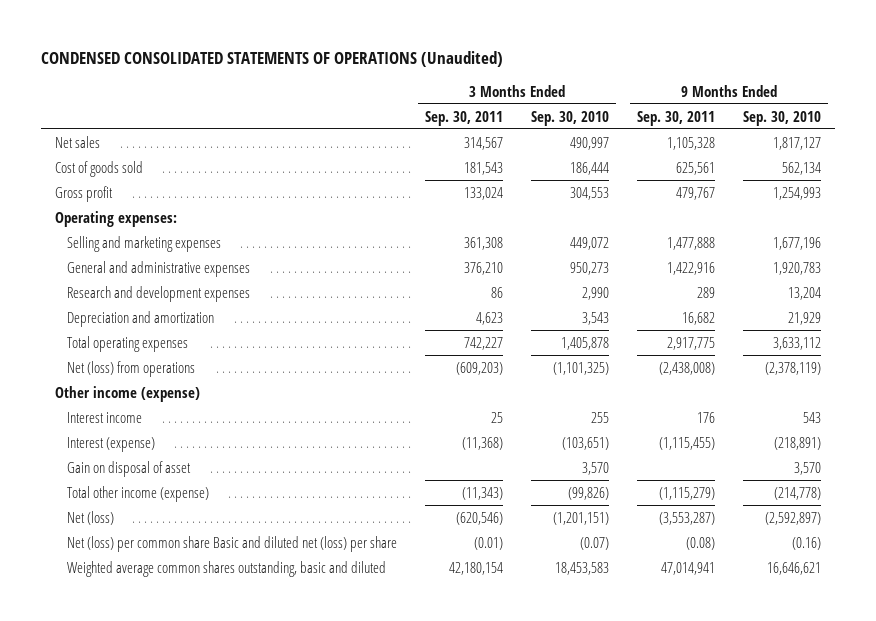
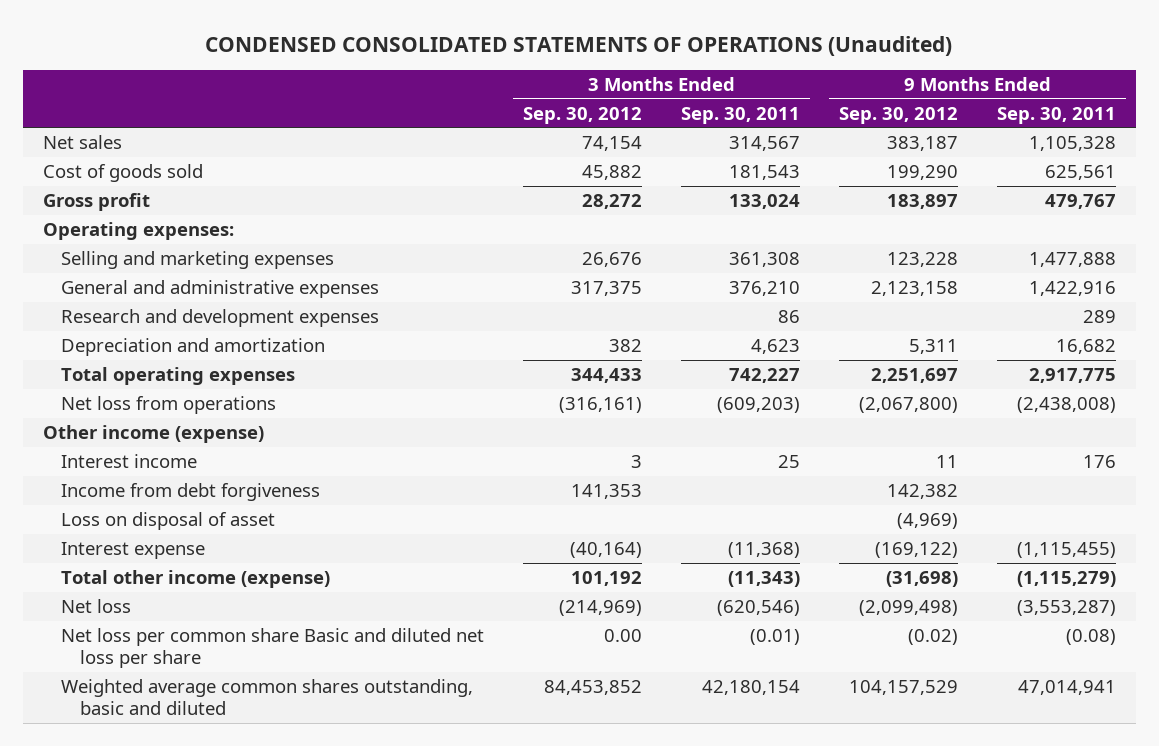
- | 3 Months Ended Sep. 30, 2011 | 3 Months Ended Sep. 30, 2010 | 9 Months Ended Sep. 30, 2011 | 9 Months Ended Sep. 30, 2010
+ | 3 Months Ended Sep. 30, 2012 | 3 Months Ended Sep. 30, 2011 | 9 Months Ended Sep. 30, 2012 | 9 Months Ended Sep. 30, 2011
- Net (loss) from operations | (609,203) | (1,101,325) | (2,438,008) | (2,378,119)
+ Net loss from operations | (316,161) | (609,203) | (2,067,800) | (2,438,008)
- Interest (expense) | (11,368) | (103,651) | (1,115,455) | (218,891)
- Gain on disposal of asset | | 3,570 | | 3,570
+ Income from debt forgiveness | 141,353 | | 142,382 |
+ Loss on disposal of asset | | | (4,969) |
+ Interest expense | (40,164) | (11,368) | (169,122) | (1,115,455)
- Net (loss) | (620,546) | (1,201,151) | (3,553,287) | (2,592,897)
- Net (loss) per common share Basic and diluted net (loss) per share | (0.01) | (0.07) | (0.08) | (0.16)
+ Net loss | (214,969) | (620,546) | (2,099,498) | (3,553,287)
+ Net loss per common share Basic and diluted net loss per share | 0.00 | (0.01) | (0.02) | (0.08)

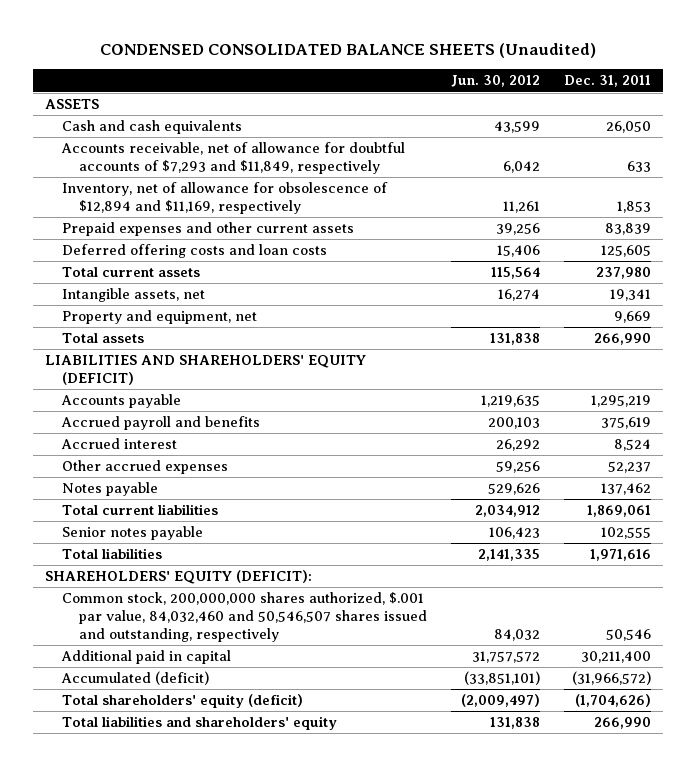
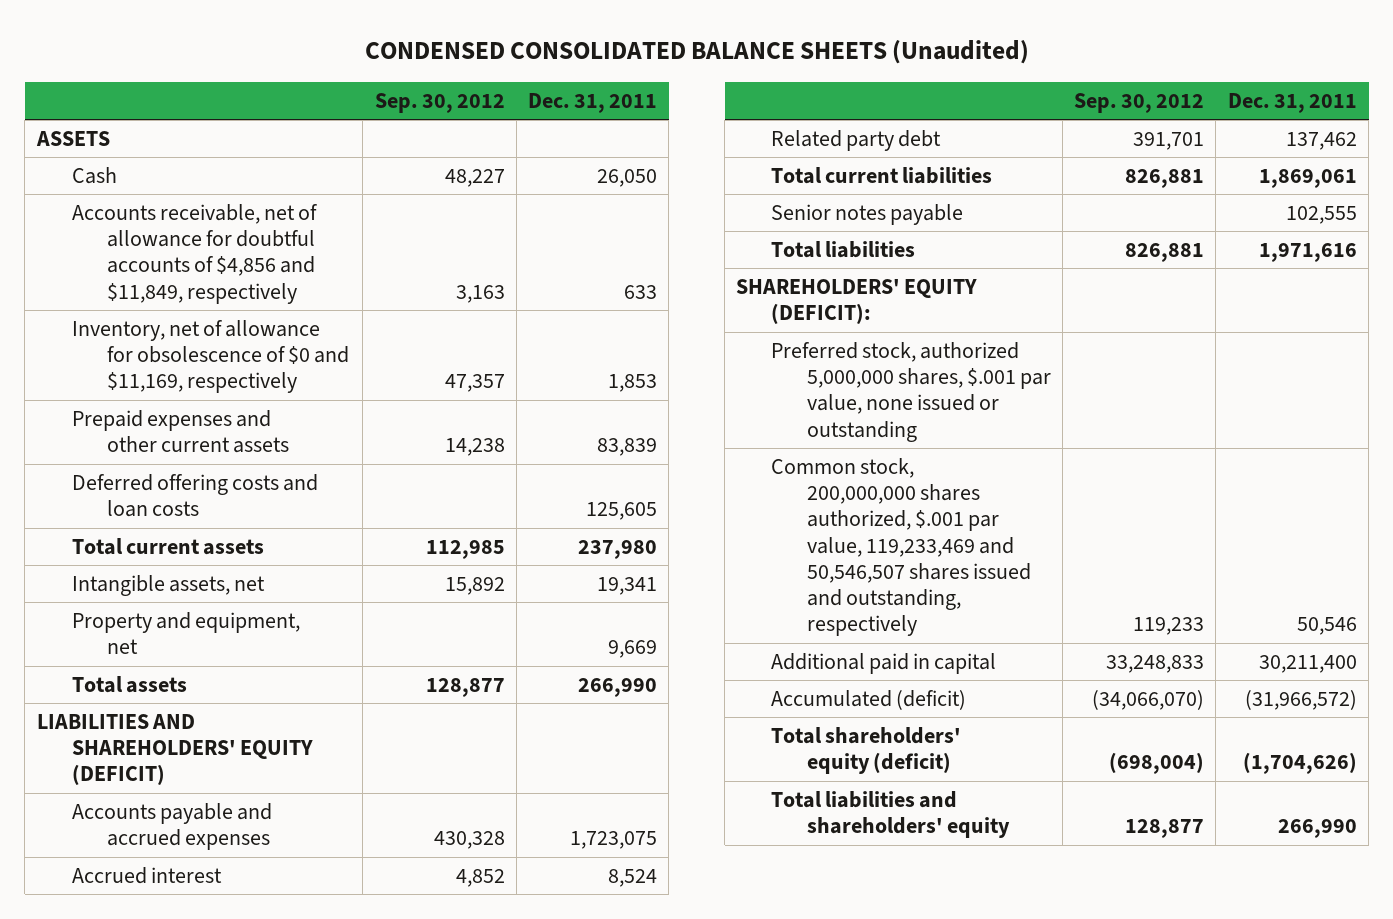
- | Jun. 30, 2012 | Dec. 31, 2011
+ | Sep. 30, 2012 | Dec. 31, 2011
- Cash and cash equivalents | 43,599 | 26,050
- Accounts receivable, net of allowance for doubtful accounts of $7,293 and $11,849, respectively | 6,042 | 633
- Inventory, net of allowance for obsolescence of $12,894 and $11,169, respectively | 11,261 | 1,853
+ Cash | 48,227 | 26,050
+ Accounts receivable, net of allowance for doubtful accounts of $4,856 and $11,849, respectively | 3,163 | 633
+ Inventory, net of allowance for obsolescence of $0 and $11,169, respectively | 47,357 | 1,853
- Accounts payable | 1,219,635 | 1,295,219
- Accrued payroll and benefits | 200,103 | 375,619
+ Accounts payable and accrued expenses | 430,328 | 1,723,075
- Other accrued expenses | 59,256 | 52,237
- Notes payable | 529,626 | 137,462
+ Related party debt | 391,701 | 137,462
- Common stock, 200,000,000 shares authorized, $.001 par value, 84,032,460 and 50,546,507 shares issued and outstanding, respectively | 84,032 | 50,546
+ Preferred stock, authorized 5,000,000 shares, $.001 par value, none issued or outstanding
+ Common stock, 200,000,000 shares authorized, $.001 par value, 119,233,469 and 50,546,507 shares issued and outstanding, respectively | 119,233 | 50,546

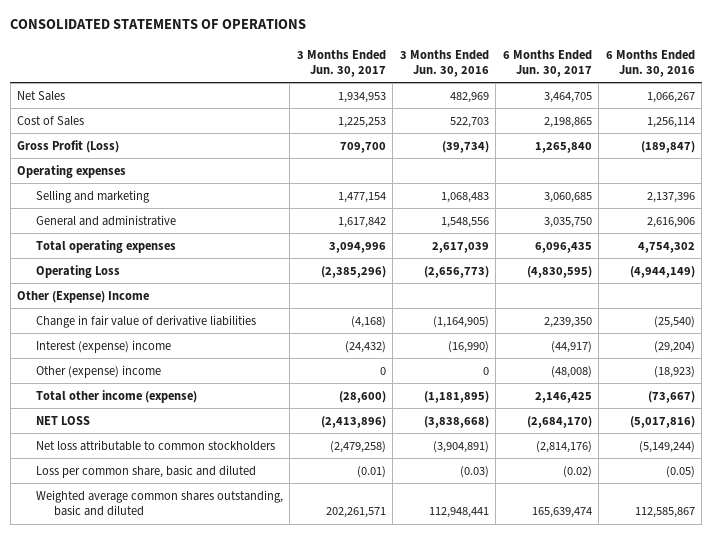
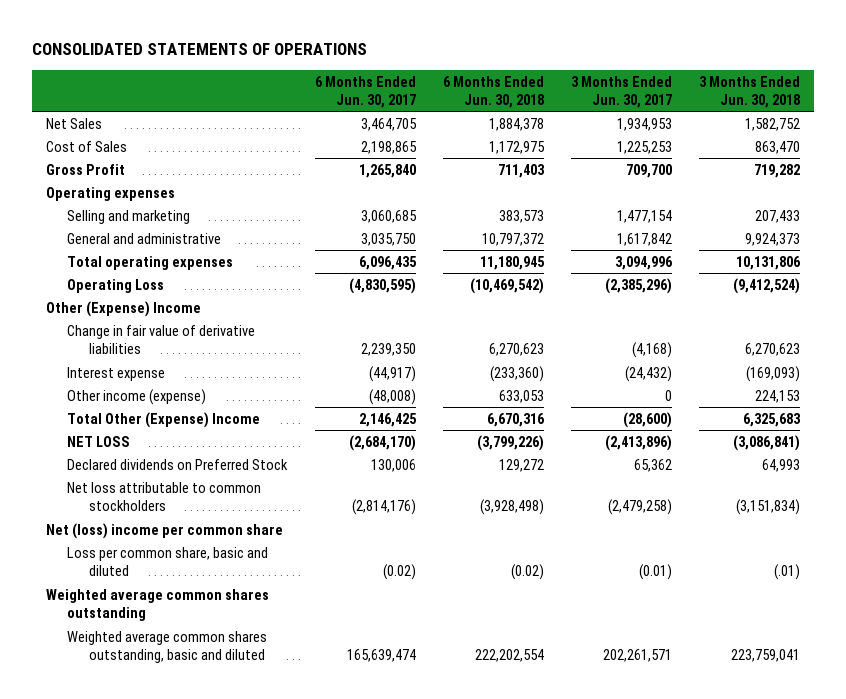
- | 3 Months Ended Jun. 30, 2017 | 3 Months Ended Jun. 30, 2016 | 6 Months Ended Jun. 30, 2017 | 6 Months Ended Jun. 30, 2016
+ | 6 Months Ended Jun. 30, 2017 | 6 Months Ended Jun. 30, 2018 | 3 Months Ended Jun. 30, 2017 | 3 Months Ended Jun. 30, 2018
- Gross Profit (Loss) | 709,700 | (39,734) | 1,265,840 | (189,847)
+ Gross Profit | 1,265,840 | 711,403 | 709,700 | 719,282
- Interest (expense) income | (24,432) | (16,990) | (44,917) | (29,204)
- Other (expense) income | 0 | 0 | (48,008) | (18,923)
- Total other income (expense) | (28,600) | (1,181,895) | 2,146,425 | (73,667)
+ Interest expense | (44,917) | (233,360) | (24,432) | (169,093)
+ Other income (expense) | (48,008) | 633,053 | 0 | 224,153
+ Total Other (Expense) Income | 2,146,425 | 6,670,316 | (28,600) | 6,325,683
+ Declared dividends on Preferred Stock | 130,006 | 129,272 | 65,362 | 64,993
+ Net (loss) income per common share
+ Weighted average common shares outstanding

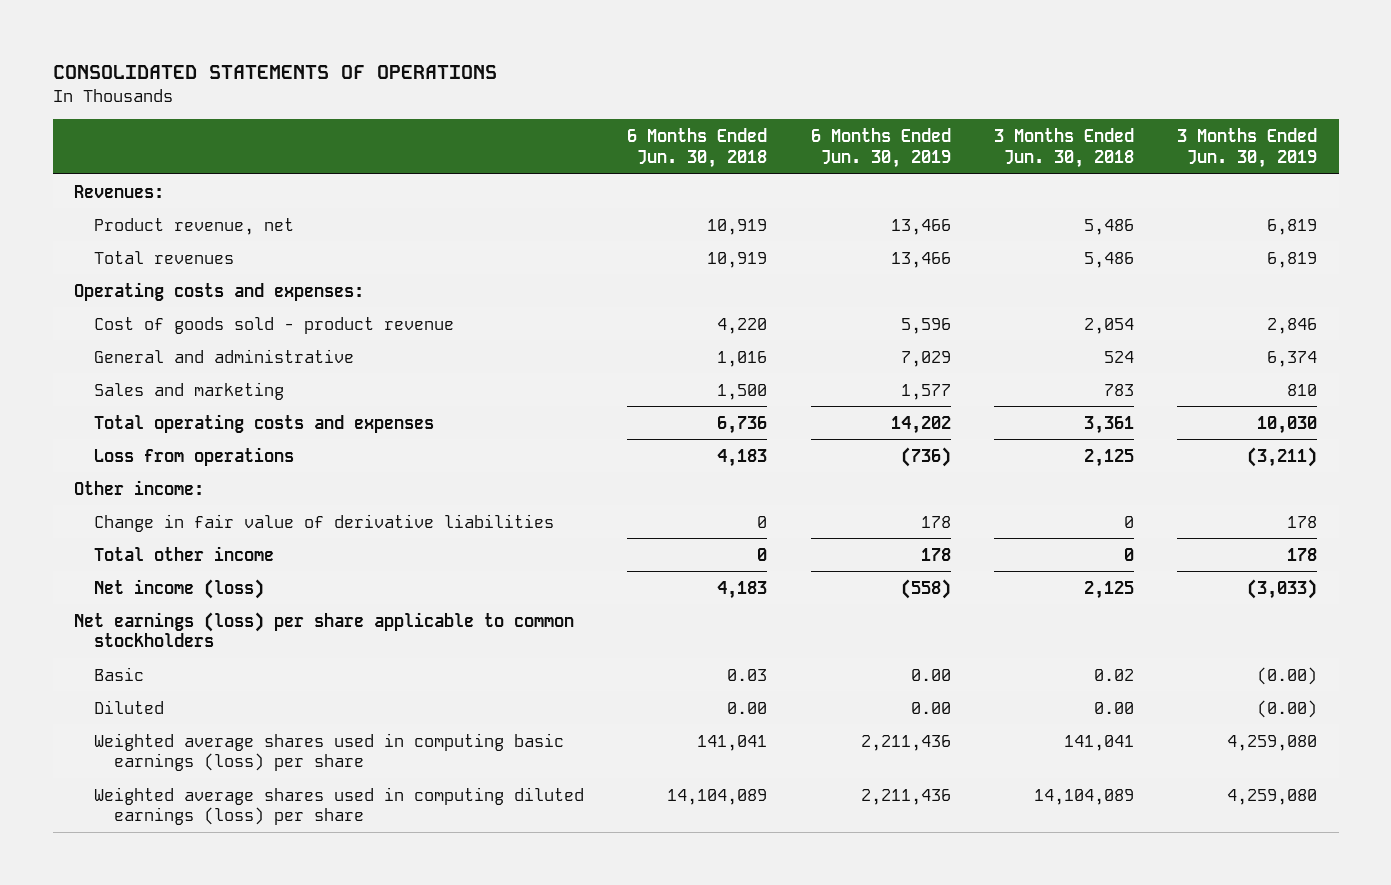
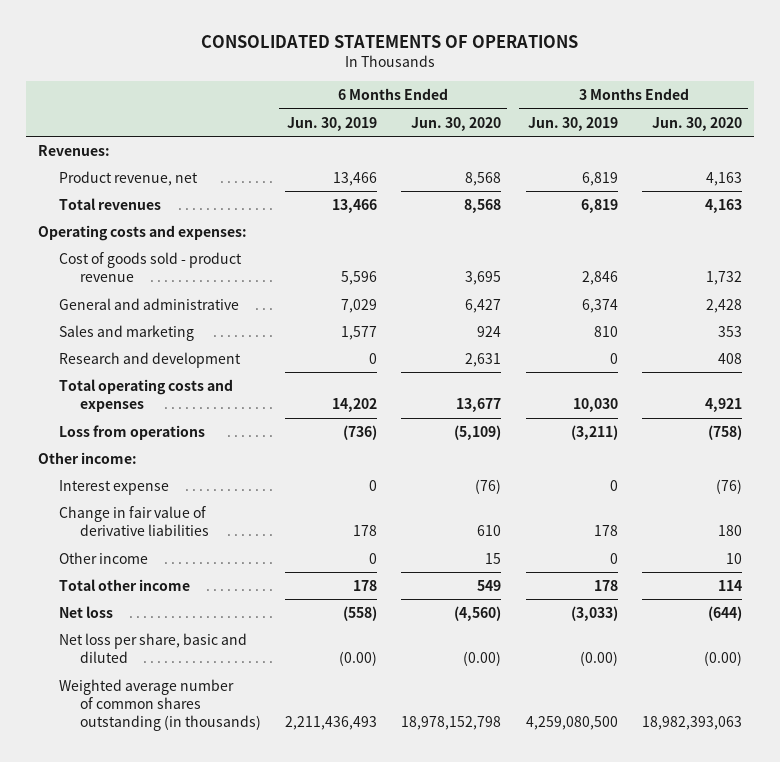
- | 6 Months Ended Jun. 30, 2018 | 6 Months Ended Jun. 30, 2019 | 3 Months Ended Jun. 30, 2018 | 3 Months Ended Jun. 30, 2019
+ | 6 Months Ended Jun. 30, 2019 | 6 Months Ended Jun. 30, 2020 | 3 Months Ended Jun. 30, 2019 | 3 Months Ended Jun. 30, 2020
+ Research and development | 0 | 2,631 | 0 | 408
+ Interest expense | 0 | (76) | 0 | (76)
+ Other income | 0 | 15 | 0 | 10
- Net income (loss) | 4,183 | (558) | 2,125 | (3,033)
- Net earnings (loss) per share applicable to common stockholders
- Basic | 0.03 | 0.00 | 0.02 | (0.00)
- Diluted | 0.00 | 0.00 | 0.00 | (0.00)
- Weighted average shares used in computing basic earnings (loss) per share | 141,041 | 2,211,436 | 141,041 | 4,259,080
- Weighted average shares used in computing diluted earnings (loss) per share | 14,104,089 | 2,211,436 | 14,104,089 | 4,259,080
+ Net loss | (558) | (4,560) | (3,033) | (644)
+ Net loss per share, basic and diluted | (0.00) | (0.00) | (0.00) | (0.00)
+ Weighted average number of common shares outstanding (in thousands) | 2,211,436,493 | 18,978,152,798 | 4,259,080,500 | 18,982,393,063

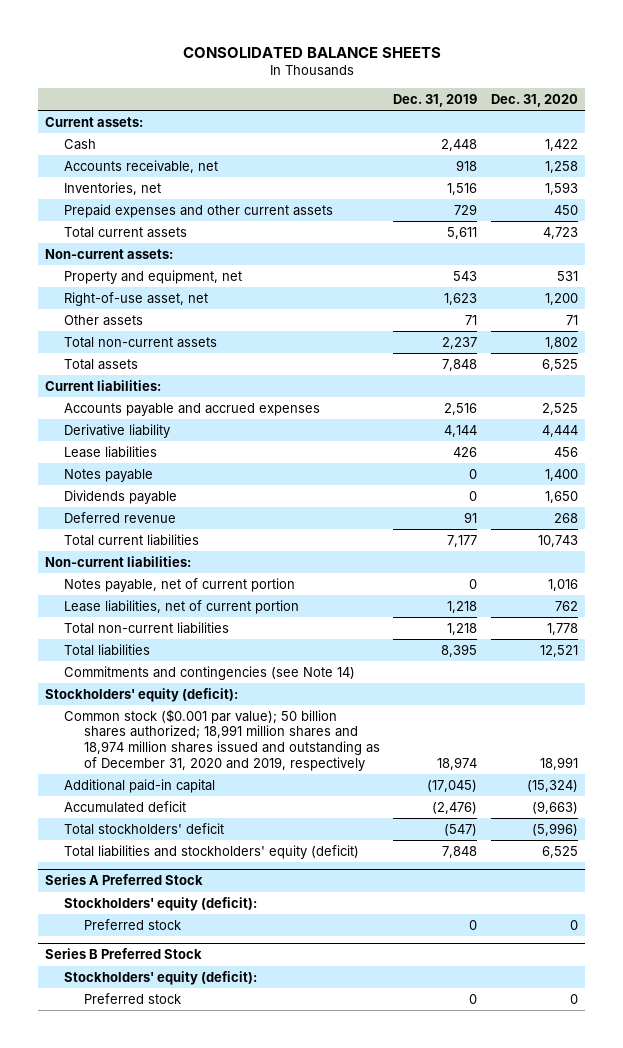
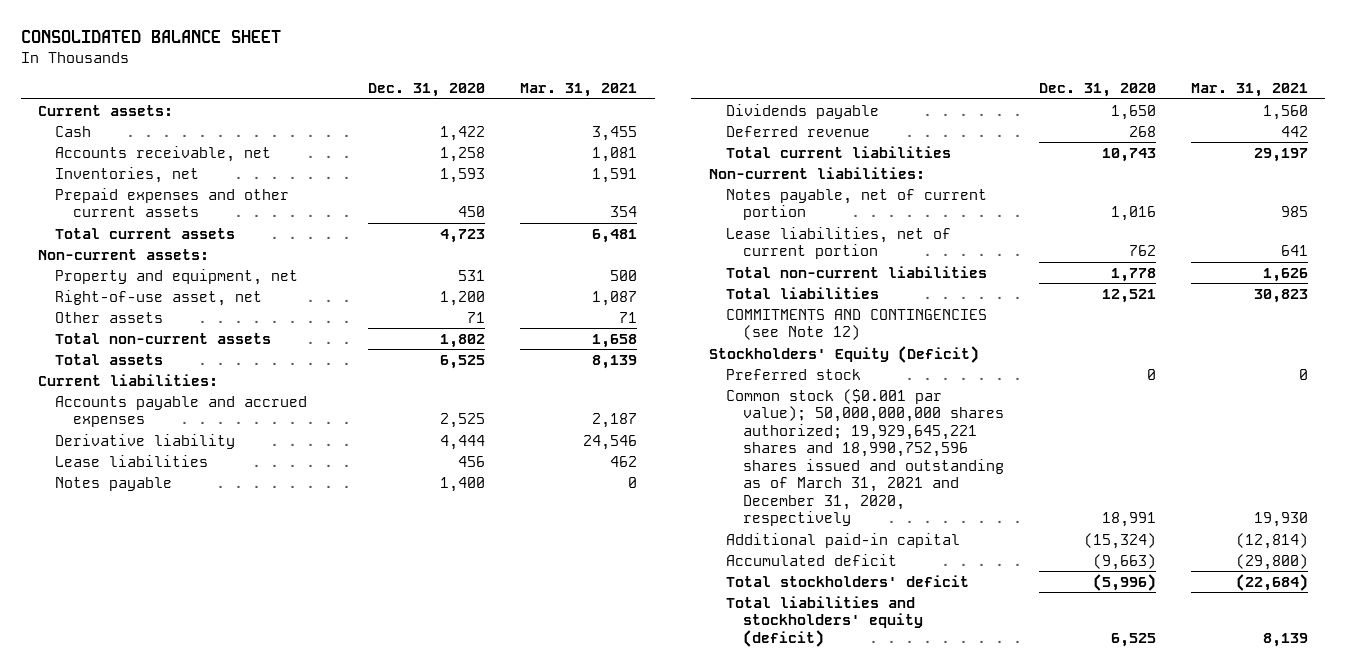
- CONSOLIDATED BALANCE SHEETS
+ CONSOLIDATED BALANCE SHEET
- | Dec. 31, 2019 | Dec. 31, 2020
+ | Dec. 31, 2020 | Mar. 31, 2021
- Commitments and contingencies (see Note 14)
- Stockholders' equity (deficit):
- Common stock ($0.001 par value); 50 billion shares authorized; 18,991 million shares and 18,974 million shares issued and outstanding as of December 31, 2020 and 2019, respectively | 18,974 | 18,991
+ COMMITMENTS AND CONTINGENCIES (see Note 12)
+ Stockholders' Equity (Deficit)
+ Preferred stock | 0 | 0
+ Common stock ($0.001 par value); 50,000,000,000 shares authorized; 19,929,645,221 shares and 18,990,752,596 shares issued and outstanding as of March 31, 2021 and December 31, 2020, respectively | 18,991 | 19,930
- Series A Preferred Stock
- Stockholders' equity (deficit):
- Preferred stock | 0 | 0
- Series B Preferred Stock
- Stockholders' equity (deficit):
- Preferred stock | 0 | 0

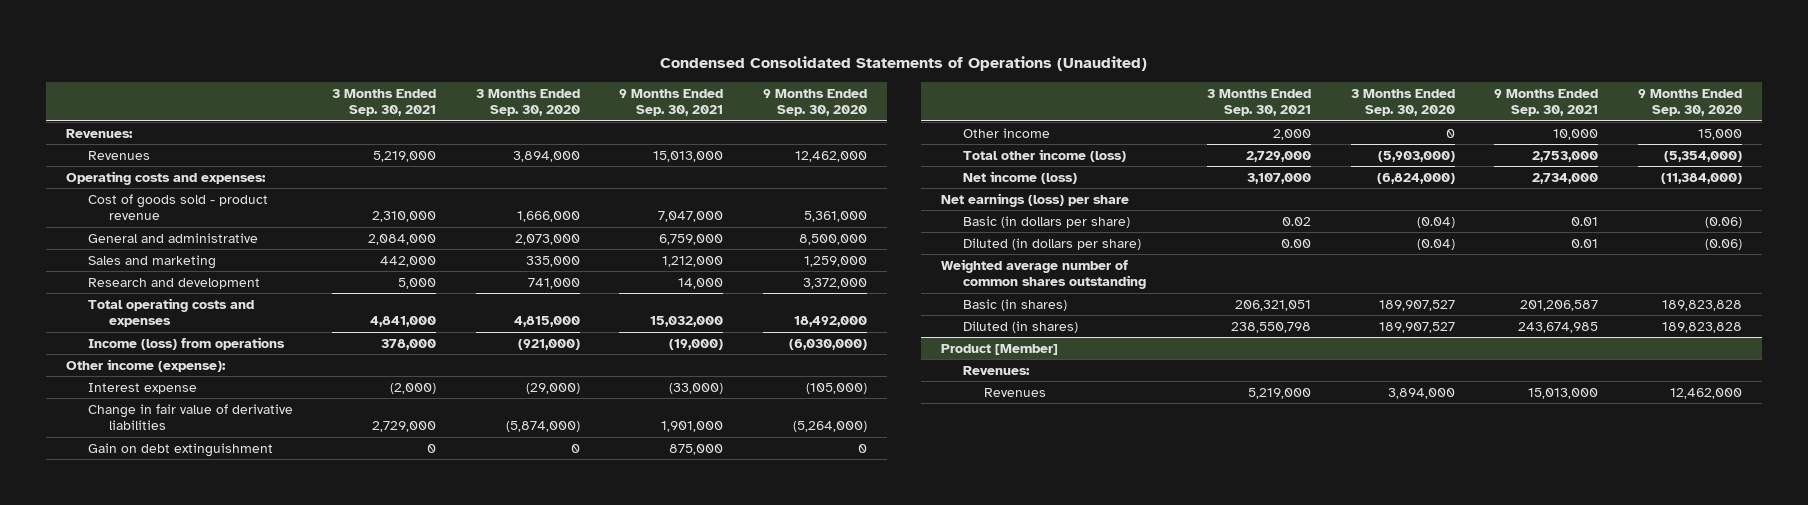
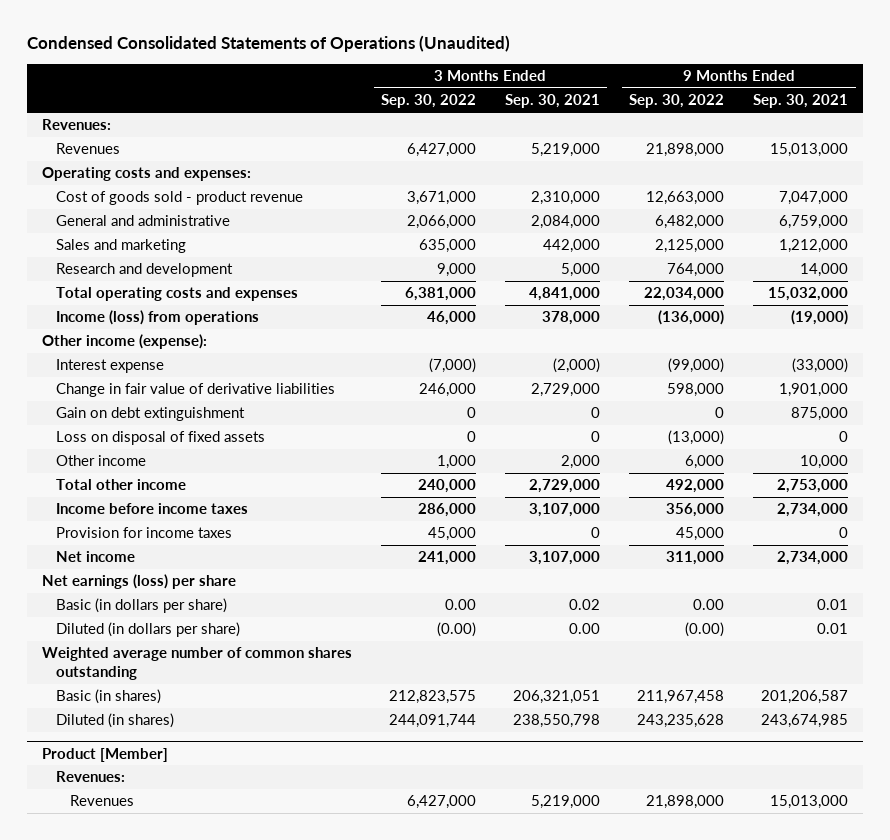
- | 3 Months Ended Sep. 30, 2021 | 3 Months Ended Sep. 30, 2020 | 9 Months Ended Sep. 30, 2021 | 9 Months Ended Sep. 30, 2020
+ | 3 Months Ended Sep. 30, 2022 | 3 Months Ended Sep. 30, 2021 | 9 Months Ended Sep. 30, 2022 | 9 Months Ended Sep. 30, 2021
+ Loss on disposal of fixed assets | 0 | 0 | (13,000) | 0
- Total other income (loss) | 2,729,000 | (5,903,000) | 2,753,000 | (5,354,000)
- Net income (loss) | 3,107,000 | (6,824,000) | 2,734,000 | (11,384,000)
+ Total other income | 240,000 | 2,729,000 | 492,000 | 2,753,000
+ Income before income taxes | 286,000 | 3,107,000 | 356,000 | 2,734,000
+ Provision for income taxes | 45,000 | 0 | 45,000 | 0
+ Net income | 241,000 | 3,107,000 | 311,000 | 2,734,000

